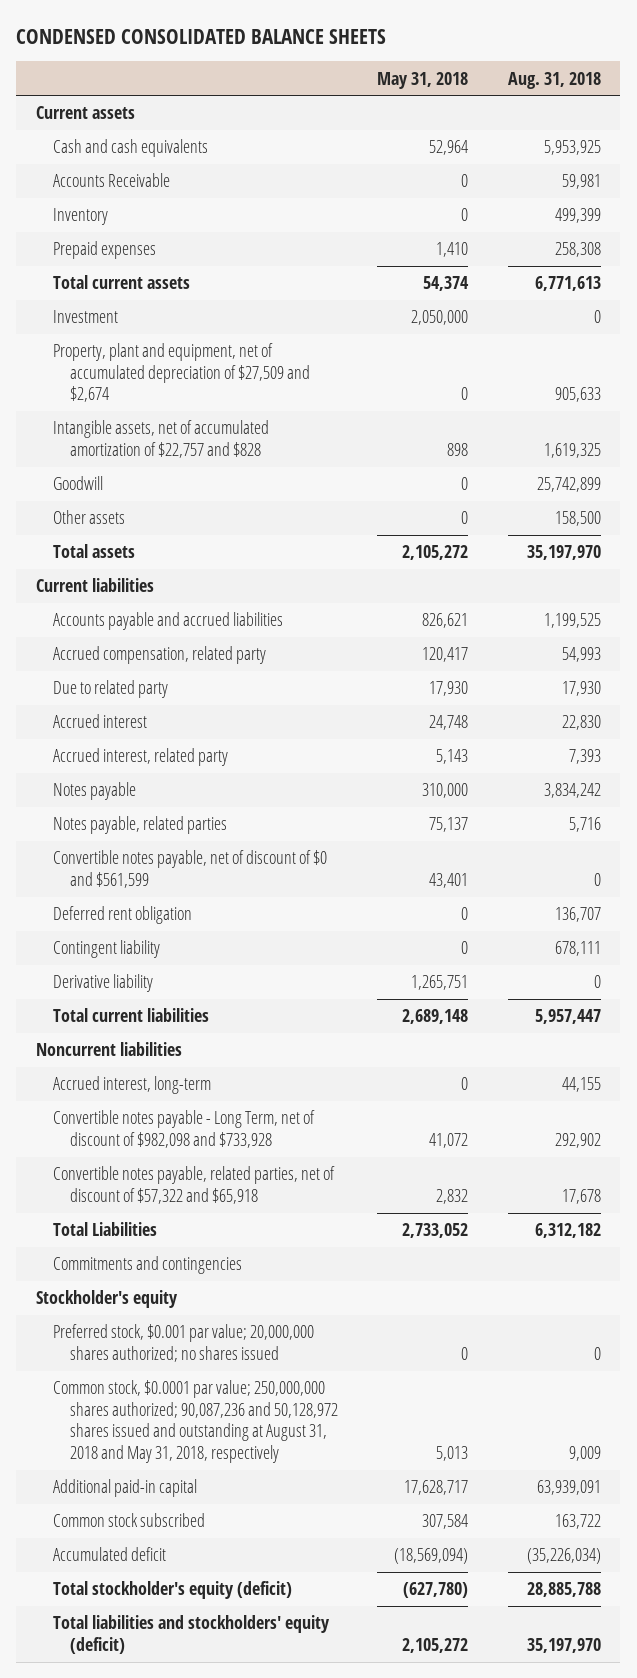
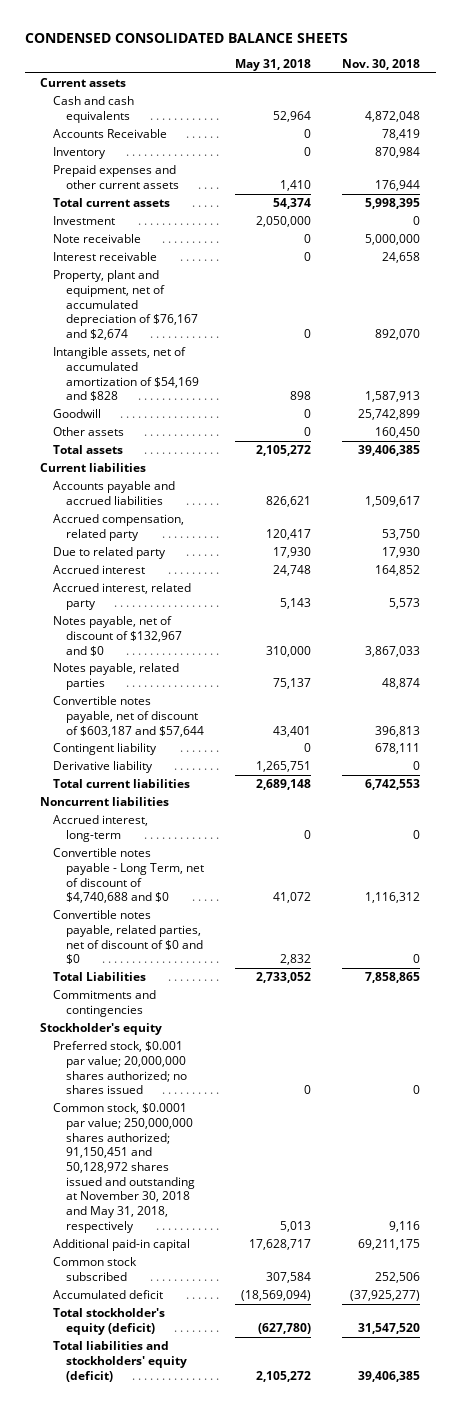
- | May 31, 2018 | Aug. 31, 2018
+ | May 31, 2018 | Nov. 30, 2018
- Prepaid expenses | 1,410 | 258,308
+ Prepaid expenses and other current assets | 1,410 | 176,944
- Property, plant and equipment, net of accumulated depreciation of $27,509 and $2,674 | 0 | 905,633
- Intangible assets, net of accumulated amortization of $22,757 and $828 | 898 | 1,619,325
+ Note receivable | 0 | 5,000,000
+ Interest receivable | 0 | 24,658
+ Property, plant and equipment, net of accumulated depreciation of $76,167 and $2,674 | 0 | 892,070
+ Intangible assets, net of accumulated amortization of $54,169 and $828 | 898 | 1,587,913
- Notes payable | 310,000 | 3,834,242
+ Notes payable, net of discount of $132,967 and $0 | 310,000 | 3,867,033
- Convertible notes payable, net of discount of $0 and $561,599 | 43,401 | 0
- Deferred rent obligation | 0 | 136,707
+ Convertible notes payable, net of discount of $603,187 and $57,644 | 43,401 | 396,813
- Convertible notes payable - Long Term, net of discount of $982,098 and $733,928 | 41,072 | 292,902
- Convertible notes payable, related parties, net of discount of $57,322 and $65,918 | 2,832 | 17,678
+ Convertible notes payable - Long Term, net of discount of $4,740,688 and $0 | 41,072 | 1,116,312
+ Convertible notes payable, related parties, net of discount of $0 and $0 | 2,832 | 0
- Common stock, $0.0001 par value; 250,000,000 shares authorized; 90,087,236 and 50,128,972 shares issued and outstanding at August 31, 2018 and May 31, 2018, respectively | 5,013 | 9,009
+ Common stock, $0.0001 par value; 250,000,000 shares authorized; 91,150,451 and 50,128,972 shares issued and outstanding at November 30, 2018 and May 31, 2018, respectively | 5,013 | 9,116

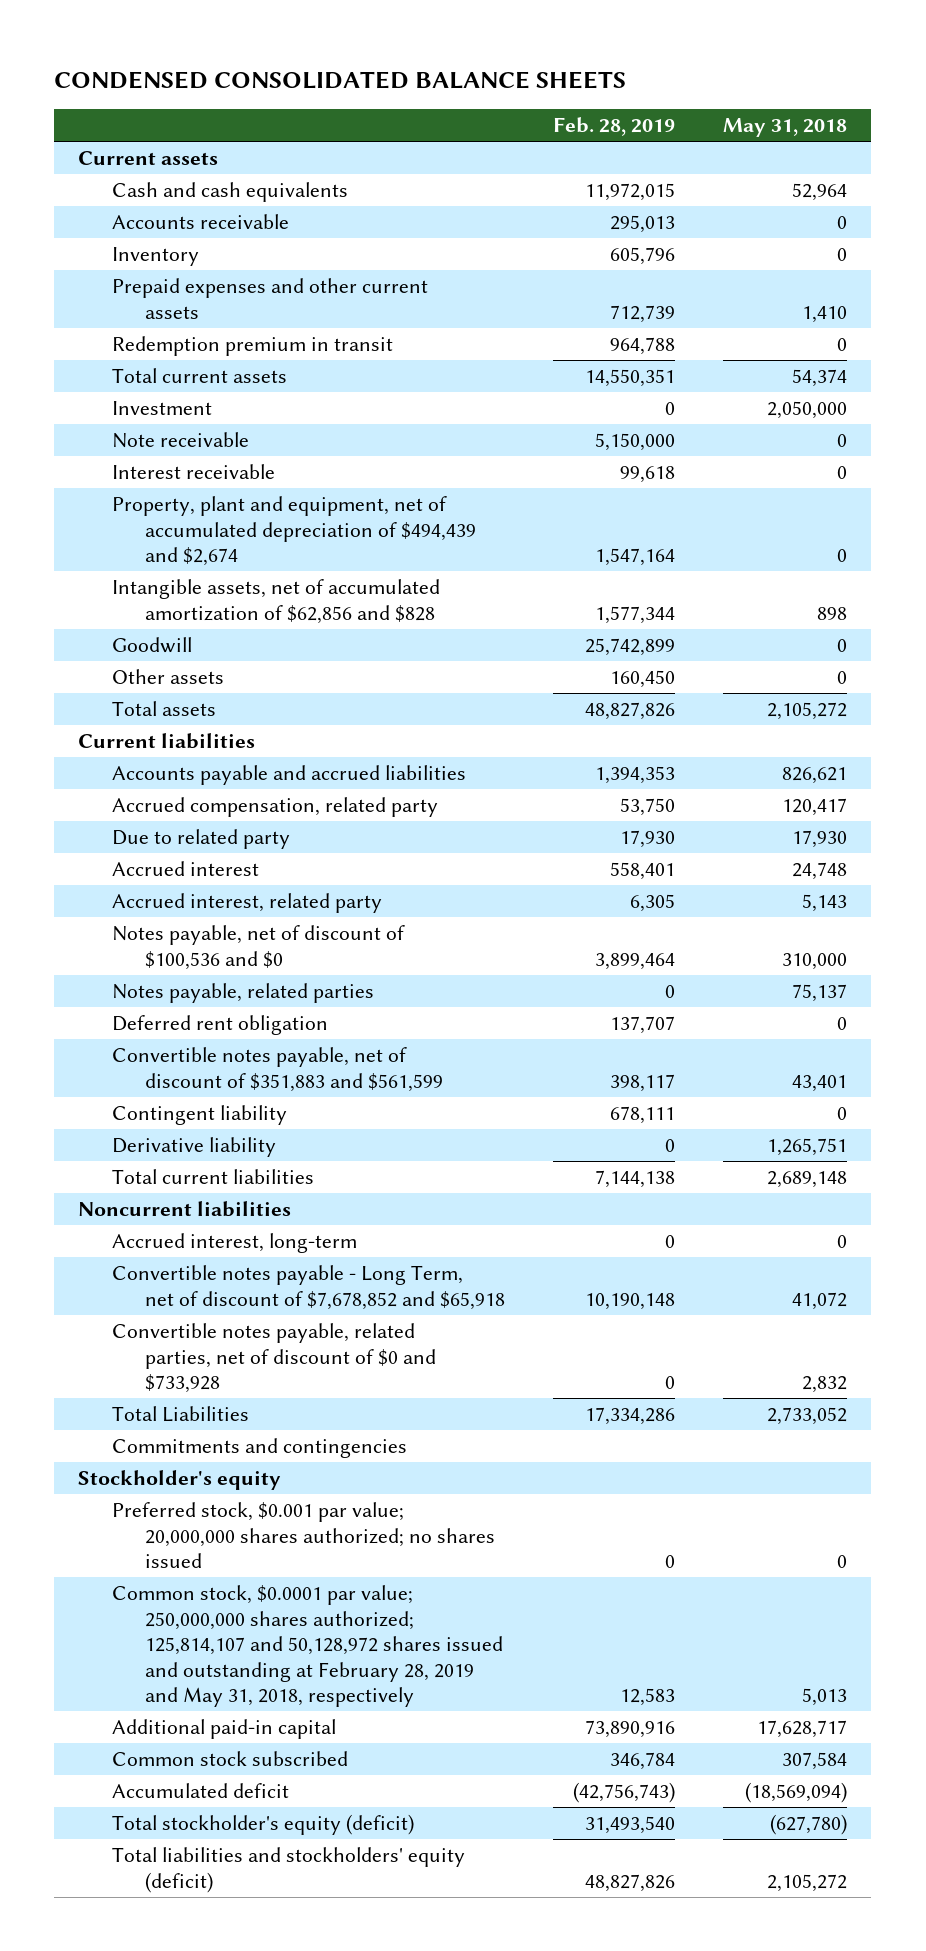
- | May 31, 2018 | Nov. 30, 2018
+ | Feb. 28, 2019 | May 31, 2018
- Accounts Receivable | 0 | 78,419
+ Accounts receivable | 295,013 | 0
+ Redemption premium in transit | 964,788 | 0
- Property, plant and equipment, net of accumulated depreciation of $76,167 and $2,674 | 0 | 892,070
- Intangible assets, net of accumulated amortization of $54,169 and $828 | 898 | 1,587,913
+ Property, plant and equipment, net of accumulated depreciation of $494,439 and $2,674 | 1,547,164 | 0
+ Intangible assets, net of accumulated amortization of $62,856 and $828 | 1,577,344 | 898
- Notes payable, net of discount of $132,967 and $0 | 310,000 | 3,867,033
+ Notes payable, net of discount of $100,536 and $0 | 3,899,464 | 310,000
- Convertible notes payable, net of discount of $603,187 and $57,644 | 43,401 | 396,813
+ Deferred rent obligation | 137,707 | 0
+ Convertible notes payable, net of discount of $351,883 and $561,599 | 398,117 | 43,401
- Convertible notes payable - Long Term, net of discount of $4,740,688 and $0 | 41,072 | 1,116,312
- Convertible notes payable, related parties, net of discount of $0 and $0 | 2,832 | 0
+ Convertible notes payable - Long Term, net of discount of $7,678,852 and $65,918 | 10,190,148 | 41,072
+ Convertible notes payable, related parties, net of discount of $0 and $733,928 | 0 | 2,832
- Common stock, $0.0001 par value; 250,000,000 shares authorized; 91,150,451 and 50,128,972 shares issued and outstanding at November 30, 2018 and May 31, 2018, respectively | 5,013 | 9,116
+ Common stock, $0.0001 par value; 250,000,000 shares authorized; 125,814,107 and 50,128,972 shares issued and outstanding at February 28, 2019 and May 31, 2018, respectively | 12,583 | 5,013

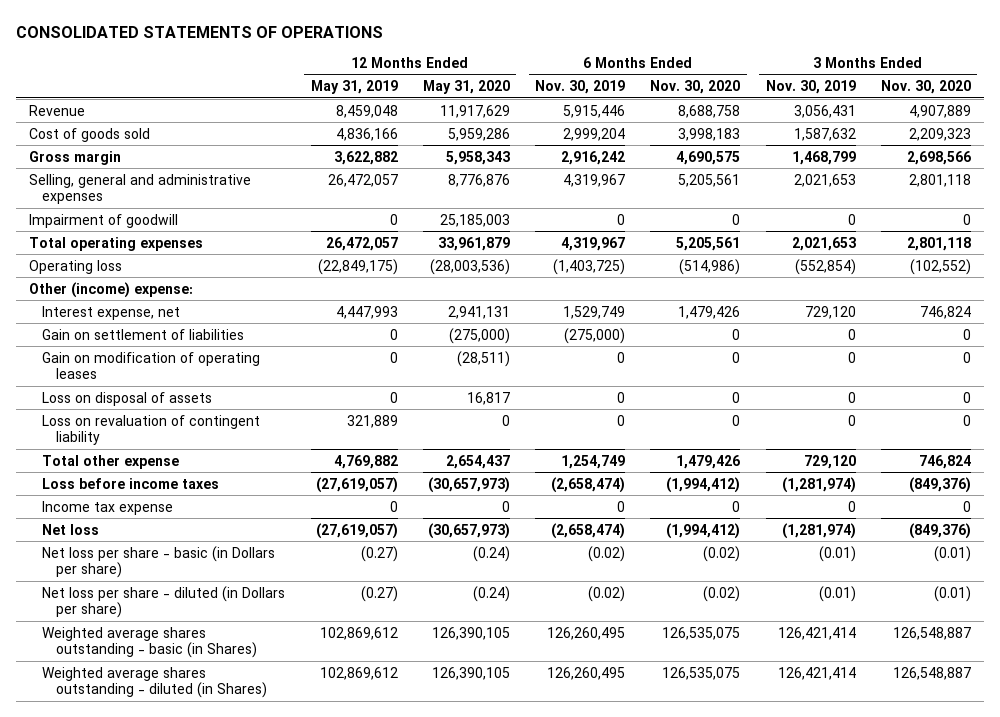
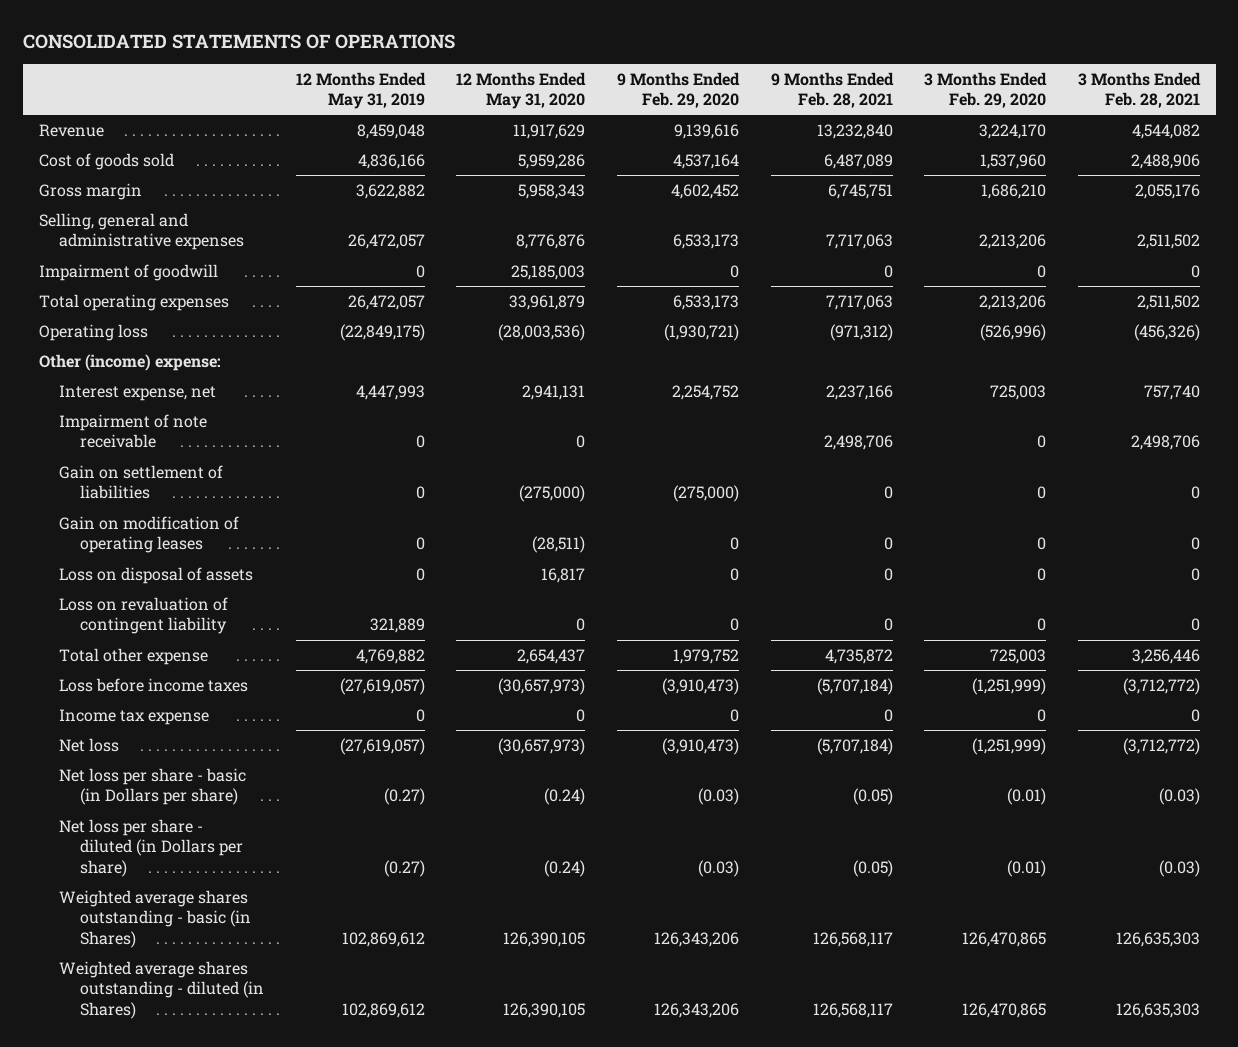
- | 12 Months Ended May 31, 2019 | 12 Months Ended May 31, 2020 | 6 Months Ended Nov. 30, 2019 | 6 Months Ended Nov. 30, 2020 | 3 Months Ended Nov. 30, 2019 | 3 Months Ended Nov. 30, 2020
+ | 12 Months Ended May 31, 2019 | 12 Months Ended May 31, 2020 | 9 Months Ended Feb. 29, 2020 | 9 Months Ended Feb. 28, 2021 | 3 Months Ended Feb. 29, 2020 | 3 Months Ended Feb. 28, 2021
+ Impairment of note receivable | 0 | 0 | | 2,498,706 | 0 | 2,498,706

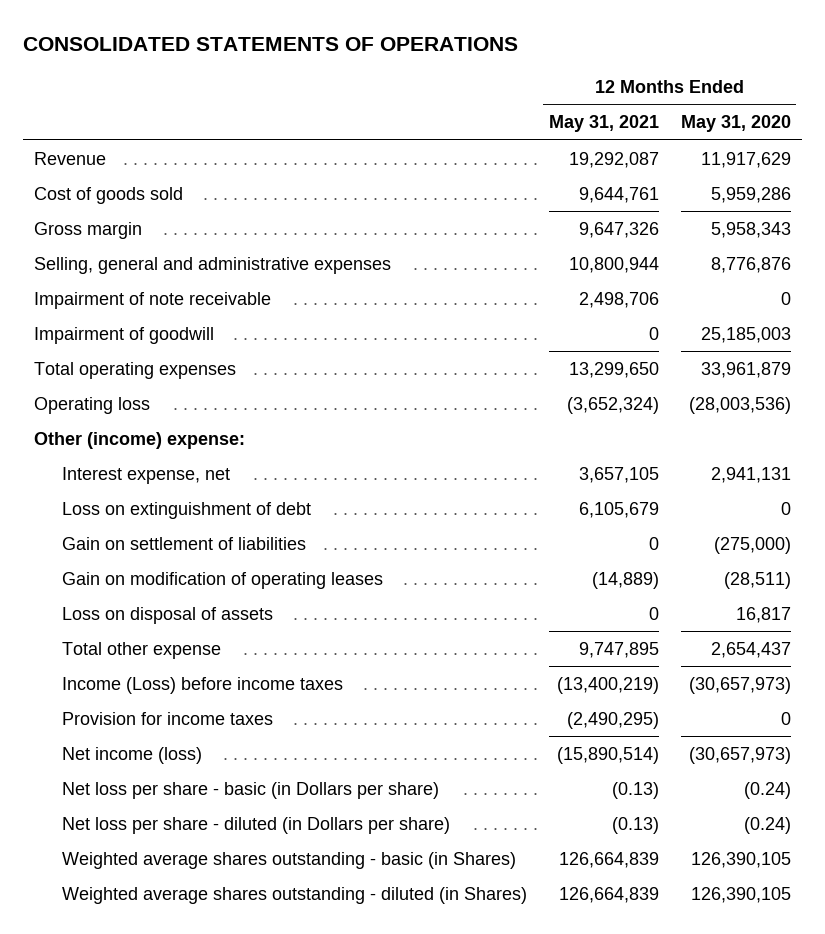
- | 12 Months Ended May 31, 2019 | 12 Months Ended May 31, 2020 | 9 Months Ended Feb. 29, 2020 | 9 Months Ended Feb. 28, 2021 | 3 Months Ended Feb. 29, 2020 | 3 Months Ended Feb. 28, 2021
+ | 12 Months Ended May 31, 2021 | 12 Months Ended May 31, 2020
moved up: Impairment of note receivable | 2,498,706 | 0
+ Loss on extinguishment of debt | 6,105,679 | 0
- Loss on revaluation of contingent liability | 321,889 | 0 | 0 | 0 | 0 | 0
- Loss before income taxes | (27,619,057) | (30,657,973) | (3,910,473) | (5,707,184) | (1,251,999) | (3,712,772)
- Income tax expense | 0 | 0 | 0 | 0 | 0 | 0
- Net loss | (27,619,057) | (30,657,973) | (3,910,473) | (5,707,184) | (1,251,999) | (3,712,772)
+ Income (Loss) before income taxes | (13,400,219) | (30,657,973)
+ Provision for income taxes | (2,490,295) | 0
+ Net income (loss) | (15,890,514) | (30,657,973)

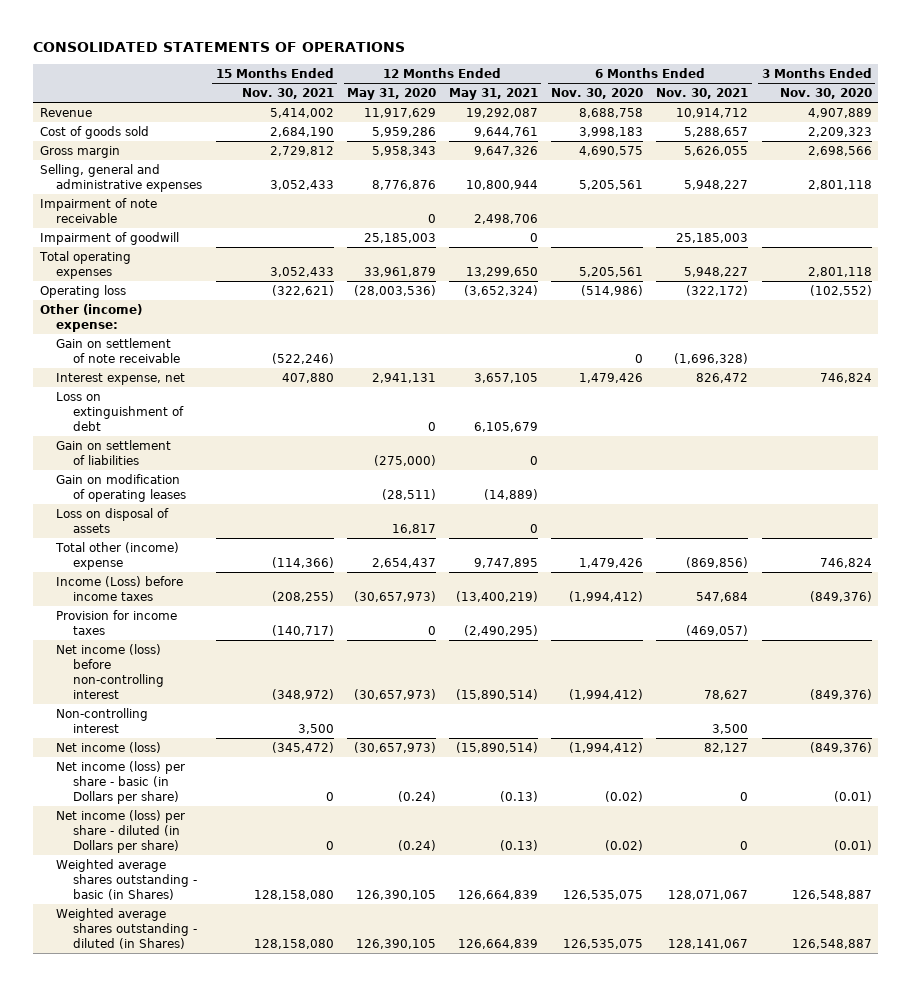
- | 12 Months Ended May 31, 2021 | 12 Months Ended May 31, 2020
+ | 15 Months Ended Nov. 30, 2021 | 12 Months Ended May 31, 2020 | 12 Months Ended May 31, 2021 | 6 Months Ended Nov. 30, 2020 | 6 Months Ended Nov. 30, 2021 | 3 Months Ended Nov. 30, 2020
+ Gain on settlement of note receivable | (522,246) | | | 0 | (1,696,328) |
- Total other expense | 9,747,895 | 2,654,437
+ Total other (income) expense | (114,366) | 2,654,437 | 9,747,895 | 1,479,426 | (869,856) | 746,824
+ Net income (loss) before non-controlling interest | (348,972) | (30,657,973) | (15,890,514) | (1,994,412) | 78,627 | (849,376)
+ Non-controlling interest | 3,500 | | | | 3,500 |
- Net loss per share - basic (in Dollars per share) | (0.13) | (0.24)
- Net loss per share - diluted (in Dollars per share) | (0.13) | (0.24)
+ Net income (loss) per share - basic (in Dollars per share) | 0 | (0.24) | (0.13) | (0.02) | 0 | (0.01)
+ Net income (loss) per share - diluted (in Dollars per share) | 0 | (0.24) | (0.13) | (0.02) | 0 | (0.01)

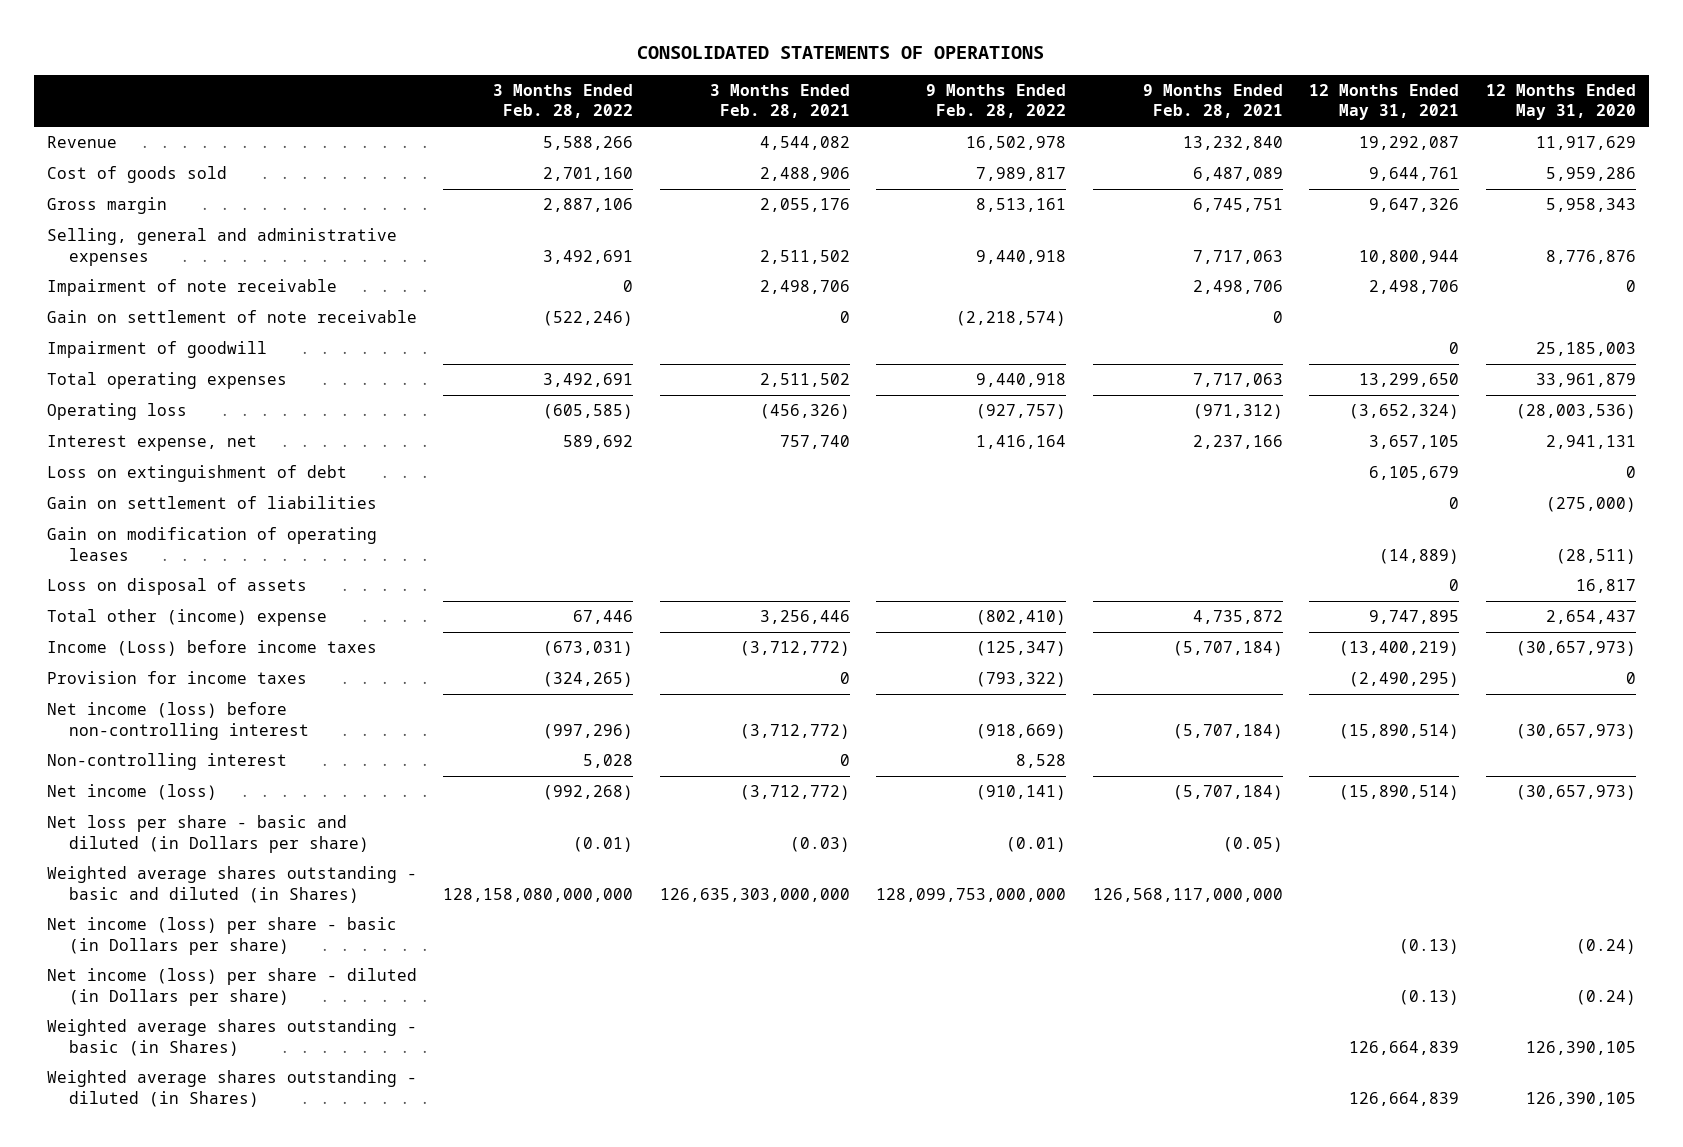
- | 15 Months Ended Nov. 30, 2021 | 12 Months Ended May 31, 2020 | 12 Months Ended May 31, 2021 | 6 Months Ended Nov. 30, 2020 | 6 Months Ended Nov. 30, 2021 | 3 Months Ended Nov. 30, 2020
+ | 3 Months Ended Feb. 28, 2022 | 3 Months Ended Feb. 28, 2021 | 9 Months Ended Feb. 28, 2022 | 9 Months Ended Feb. 28, 2021 | 12 Months Ended May 31, 2021 | 12 Months Ended May 31, 2020
moved up: Gain on settlement of note receivable | (522,246) | 0 | (2,218,574) | 0 | |
- Other (income) expense:
+ Net loss per share - basic and diluted (in Dollars per share) | (0.01) | (0.03) | (0.01) | (0.05) | |
+ Weighted average shares outstanding - basic and diluted (in Shares) | 128,158,080,000,000 | 126,635,303,000,000 | 128,099,753,000,000 | 126,568,117,000,000 | |

